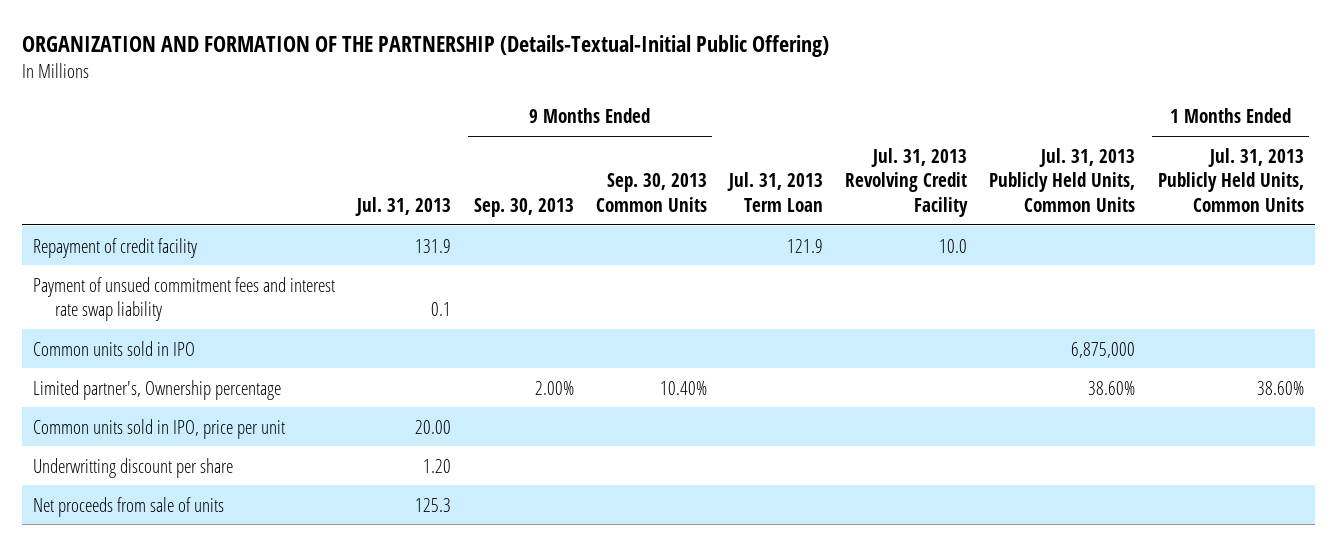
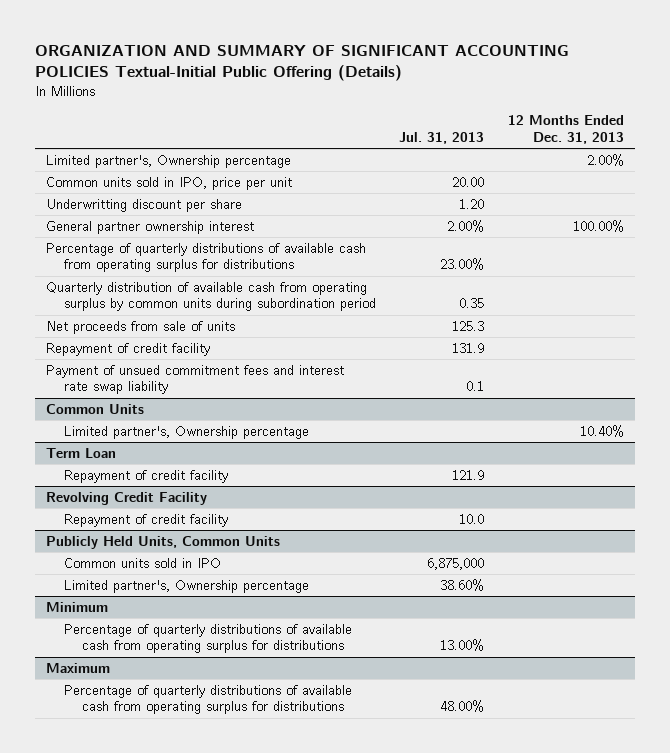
- ORGANIZATION AND FORMATION OF THE PARTNERSHIP (Details-Textual-Initial Public Offering)
+ ORGANIZATION AND SUMMARY OF SIGNIFICANT ACCOUNTING POLICIES Textual-Initial Public Offering (Details)
- | Jul. 31, 2013 | 9 Months Ended Sep. 30, 2013 | 9 Months Ended Sep. 30, 2013 Common Units | Jul. 31, 2013 Term Loan | Jul. 31, 2013 Revolving Credit Facility | Jul. 31, 2013 Publicly Held Units, Common Units | 1 Months Ended Jul. 31, 2013 Publicly Held Units, Common Units
+ | Jul. 31, 2013 | 12 Months Ended Dec. 31, 2013
- Common units sold in IPO | | | | | | 6,875,000 |
+ General partner ownership interest | 2.00% | 100.00%
+ Percentage of quarterly distributions of available cash from operating surplus for distributions | 23.00% |
+ Quarterly distribution of available cash from operating surplus by common units during subordination period | 0.35 |
moved down: Repayment of credit facility | 131.9 |
moved down: Payment of unsued commitment fees and interest rate swap liability | 0.1 |
+ Common Units
+ Limited partner's, Ownership percentage | | 10.40%
+ Term Loan
+ Repayment of credit facility | 121.9 |
+ Revolving Credit Facility
+ Repayment of credit facility | 10.0 |
+ Publicly Held Units, Common Units
+ Common units sold in IPO | 6,875,000 |
+ Limited partner's, Ownership percentage | 38.60% |
+ Minimum
+ Percentage of quarterly distributions of available cash from operating surplus for distributions | 13.00% |
+ Maximum
+ Percentage of quarterly distributions of available cash from operating surplus for distributions | 48.00% |

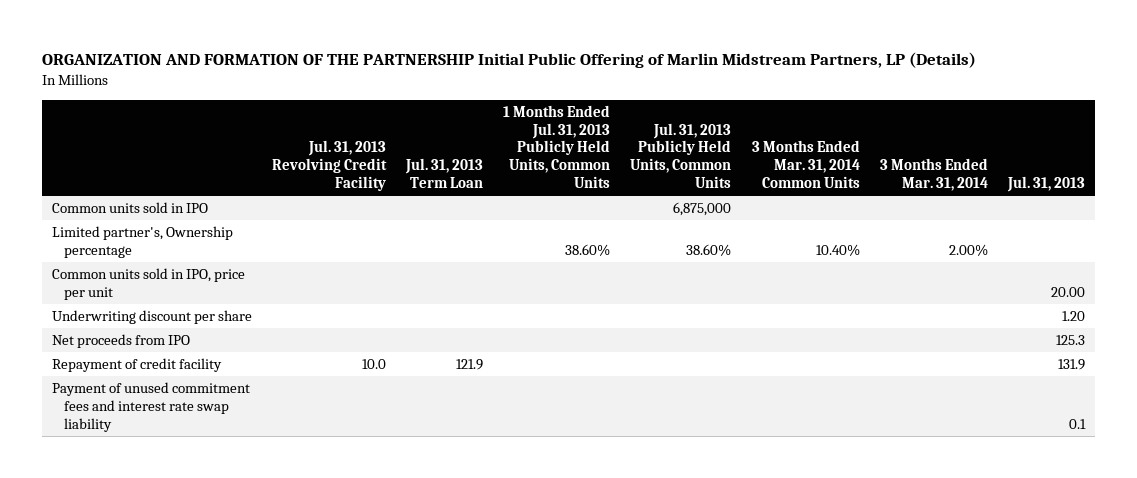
- ORGANIZATION AND SUMMARY OF SIGNIFICANT ACCOUNTING POLICIES Textual-Initial Public Offering (Details)
+ ORGANIZATION AND FORMATION OF THE PARTNERSHIP Initial Public Offering of Marlin Midstream Partners, LP (Details)
- | Jul. 31, 2013 | 12 Months Ended Dec. 31, 2013
+ | Jul. 31, 2013 Revolving Credit Facility | Jul. 31, 2013 Term Loan | 1 Months Ended Jul. 31, 2013 Publicly Held Units, Common Units | Jul. 31, 2013 Publicly Held Units, Common Units | 3 Months Ended Mar. 31, 2014 Common Units | 3 Months Ended Mar. 31, 2014 | Jul. 31, 2013
+ Common units sold in IPO | | | | 6,875,000 | | |
- Underwritting discount per share | 1.20 |
- General partner ownership interest | 2.00% | 100.00%
- Percentage of quarterly distributions of available cash from operating surplus for distributions | 23.00% |
- Quarterly distribution of available cash from operating surplus by common units during subordination period | 0.35 |
- Net proceeds from sale of units | 125.3 |
+ Underwriting discount per share | | | | | | | 1.20
+ Net proceeds from IPO | | | | | | | 125.3
- Payment of unsued commitment fees and interest rate swap liability | 0.1 |
- Common Units
- Limited partner's, Ownership percentage | | 10.40%
- Term Loan
- Repayment of credit facility | 121.9 |
- Revolving Credit Facility
- Repayment of credit facility | 10.0 |
- Publicly Held Units, Common Units
- Common units sold in IPO | 6,875,000 |
- Limited partner's, Ownership percentage | 38.60% |
- Minimum
- Percentage of quarterly distributions of available cash from operating surplus for distributions | 13.00% |
- Maximum
- Percentage of quarterly distributions of available cash from operating surplus for distributions | 48.00% |
+ Payment of unused commitment fees and interest rate swap liability | | | | | | | 0.1

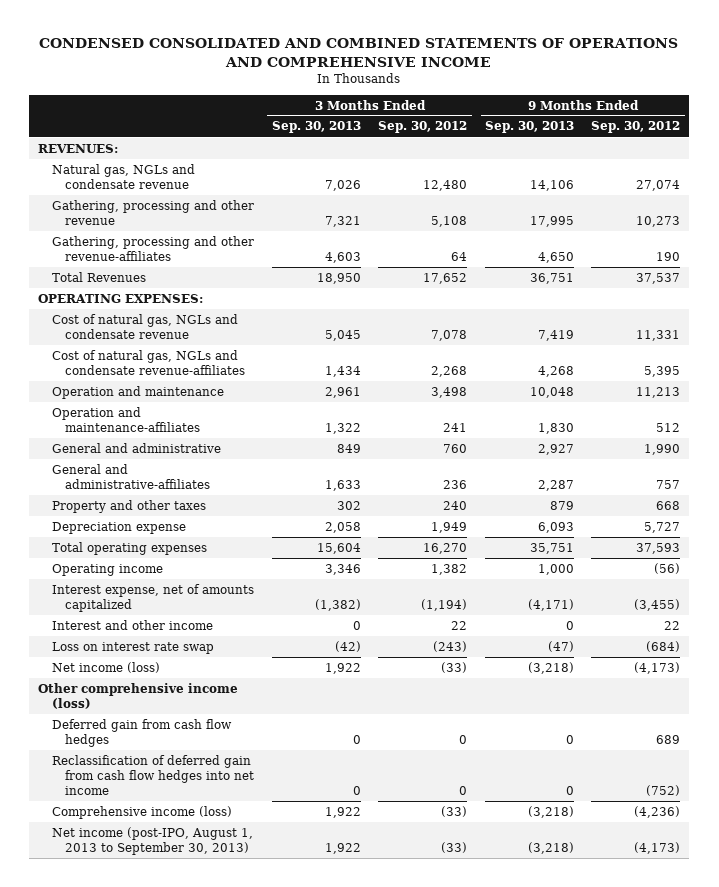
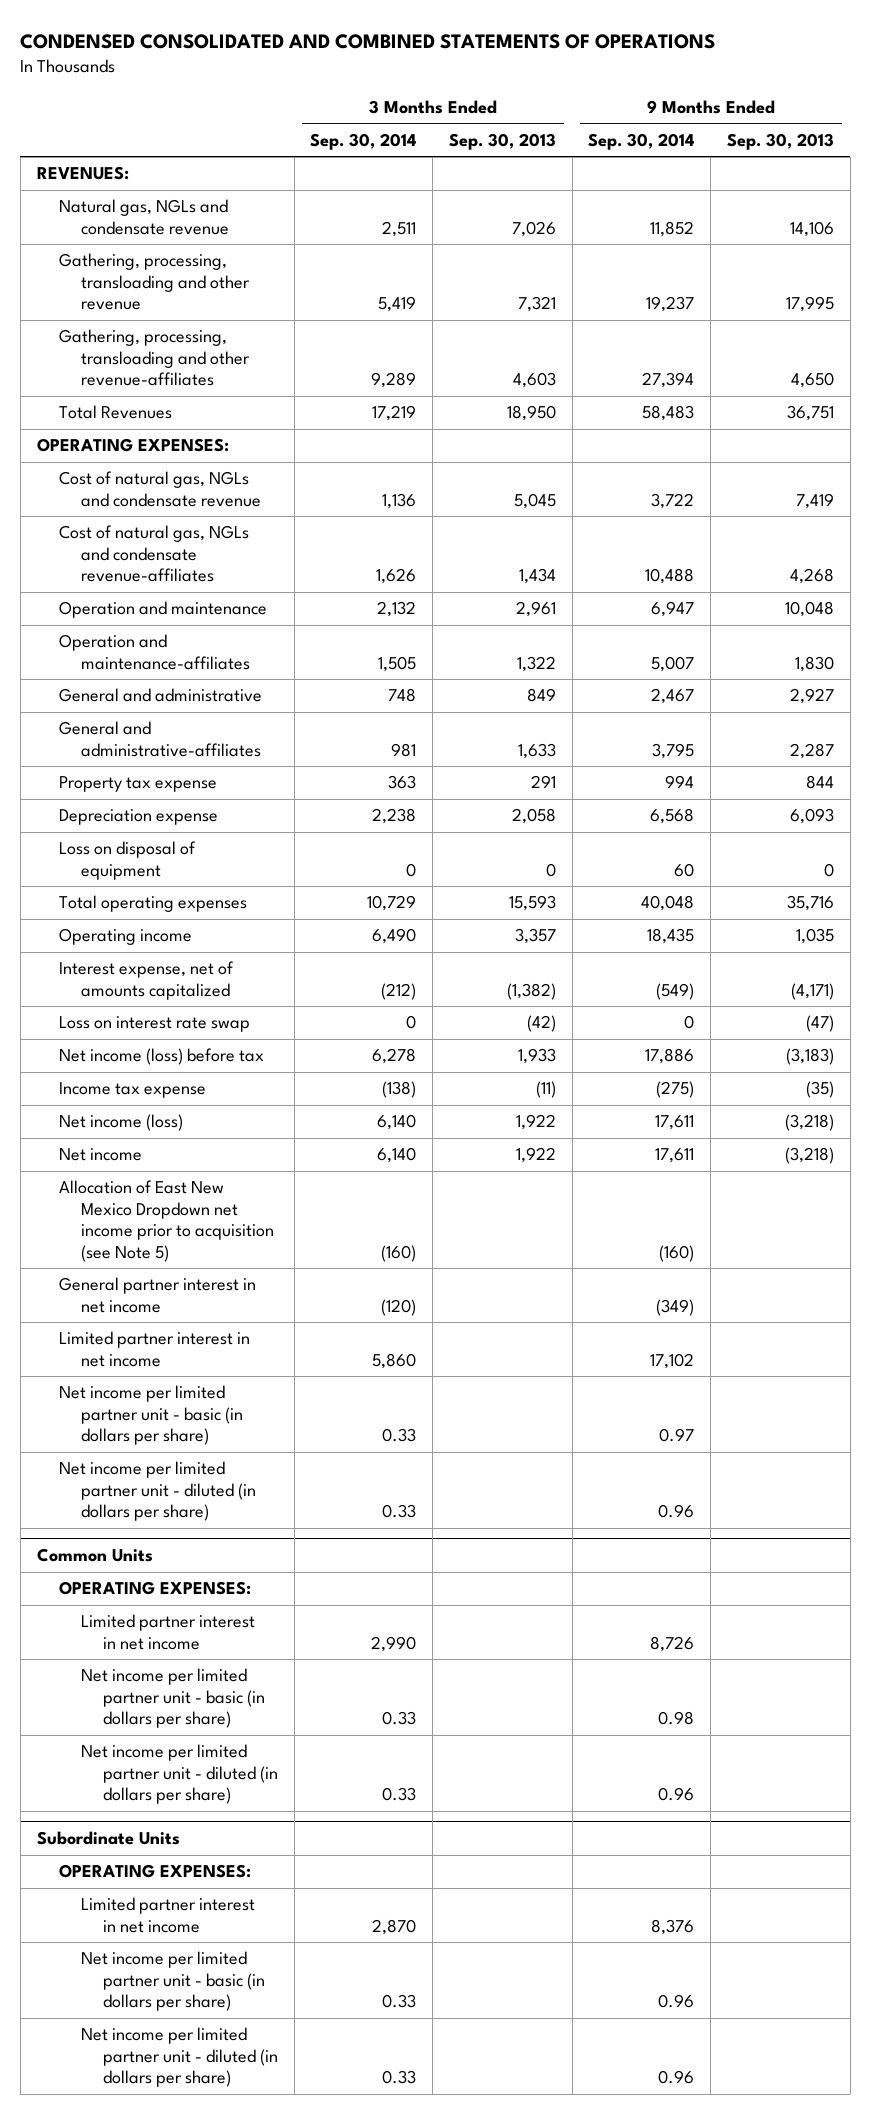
- CONDENSED CONSOLIDATED AND COMBINED STATEMENTS OF OPERATIONS AND COMPREHENSIVE INCOME
+ CONDENSED CONSOLIDATED AND COMBINED STATEMENTS OF OPERATIONS
- | 3 Months Ended Sep. 30, 2013 | 3 Months Ended Sep. 30, 2012 | 9 Months Ended Sep. 30, 2013 | 9 Months Ended Sep. 30, 2012
+ | 3 Months Ended Sep. 30, 2014 | 3 Months Ended Sep. 30, 2013 | 9 Months Ended Sep. 30, 2014 | 9 Months Ended Sep. 30, 2013
- Gathering, processing and other revenue | 7,321 | 5,108 | 17,995 | 10,273
- Gathering, processing and other revenue-affiliates | 4,603 | 64 | 4,650 | 190
+ Gathering, processing, transloading and other revenue | 5,419 | 7,321 | 19,237 | 17,995
+ Gathering, processing, transloading and other revenue-affiliates | 9,289 | 4,603 | 27,394 | 4,650
- Property and other taxes | 302 | 240 | 879 | 668
+ Property tax expense | 363 | 291 | 994 | 844
- Total operating expenses | 15,604 | 16,270 | 35,751 | 37,593
- Operating income | 3,346 | 1,382 | 1,000 | (56)
+ Loss on disposal of equipment | 0 | 0 | 60 | 0
+ Total operating expenses | 10,729 | 15,593 | 40,048 | 35,716
+ Operating income | 6,490 | 3,357 | 18,435 | 1,035
- Interest and other income | 0 | 22 | 0 | 22
+ Net income (loss) before tax | 6,278 | 1,933 | 17,886 | (3,183)
+ Income tax expense | (138) | (11) | (275) | (35)
- Other comprehensive income (loss)
- Deferred gain from cash flow hedges | 0 | 0 | 0 | 689
- Reclassification of deferred gain from cash flow hedges into net income | 0 | 0 | 0 | (752)
- Comprehensive income (loss) | 1,922 | (33) | (3,218) | (4,236)
- Net income (post-IPO, August 1, 2013 to September 30, 2013) | 1,922 | (33) | (3,218) | (4,173)
+ Net income | 6,140 | 1,922 | 17,611 | (3,218)
+ Allocation of East New Mexico Dropdown net income prior to acquisition (see Note 5) | (160) | | (160) |
+ General partner interest in net income | (120) | | (349) |
+ Limited partner interest in net income | 5,860 | | 17,102 |
+ Net income per limited partner unit - basic (in dollars per share) | 0.33 | | 0.97 |
+ Net income per limited partner unit - diluted (in dollars per share) | 0.33 | | 0.96 |
+ Common Units
+ OPERATING EXPENSES:
+ Limited partner interest in net income | 2,990 | | 8,726 |
+ Net income per limited partner unit - basic (in dollars per share) | 0.33 | | 0.98 |
+ Net income per limited partner unit - diluted (in dollars per share) | 0.33 | | 0.96 |
+ Subordinate Units
+ OPERATING EXPENSES:
+ Limited partner interest in net income | 2,870 | | 8,376 |
+ Net income per limited partner unit - basic (in dollars per share) | 0.33 | | 0.96 |
+ Net income per limited partner unit - diluted (in dollars per share) | 0.33 | | 0.96 |

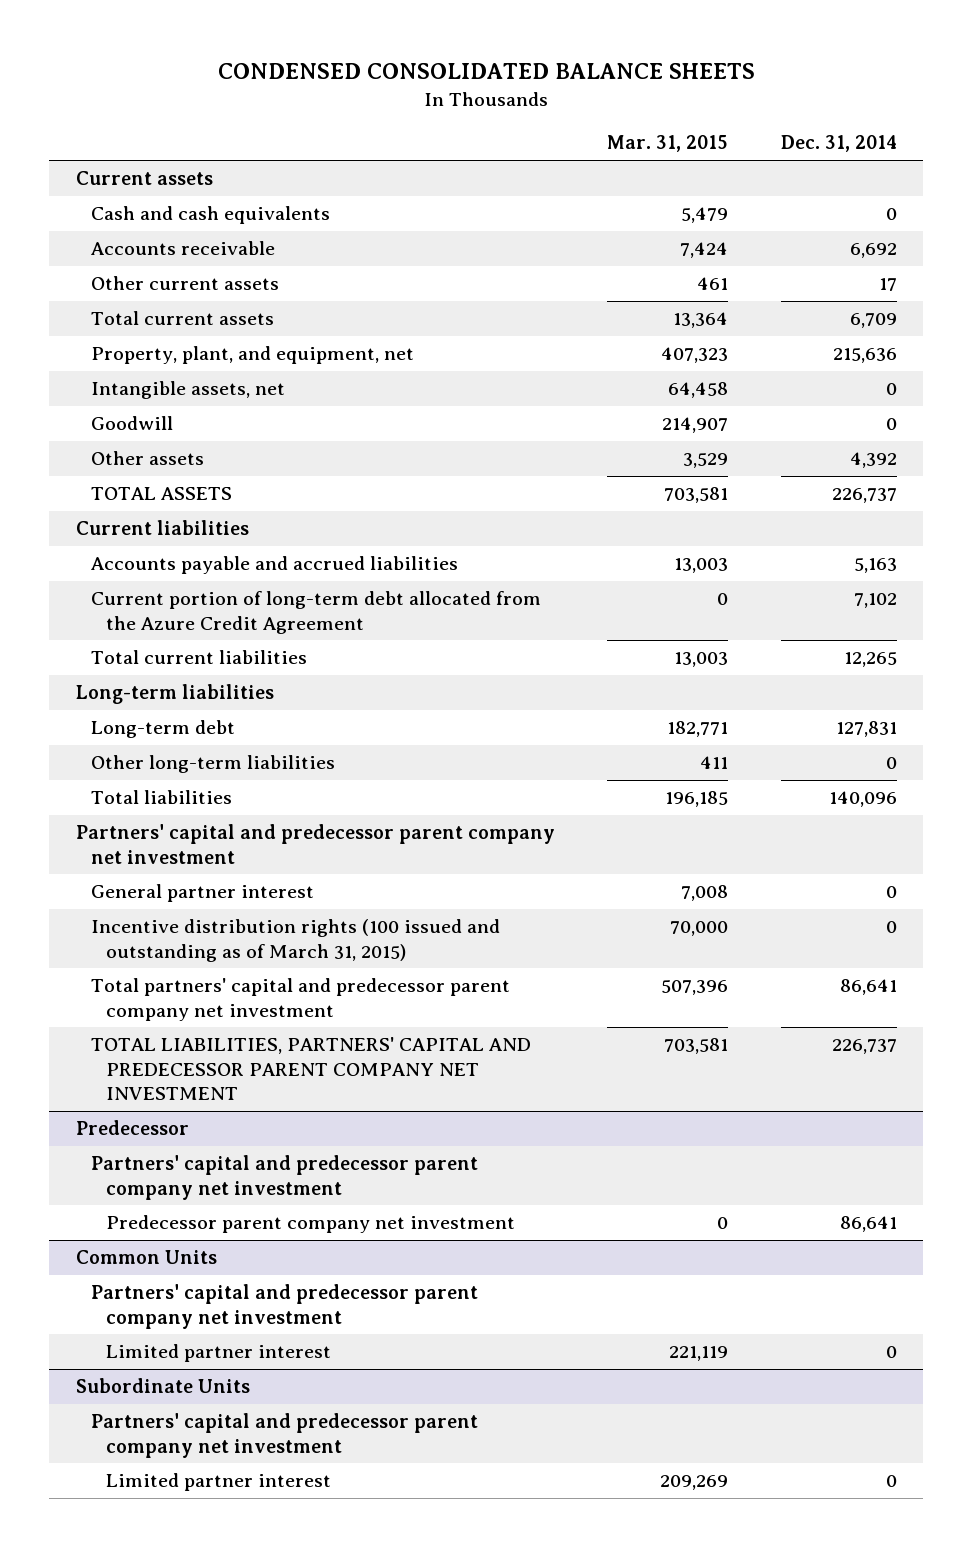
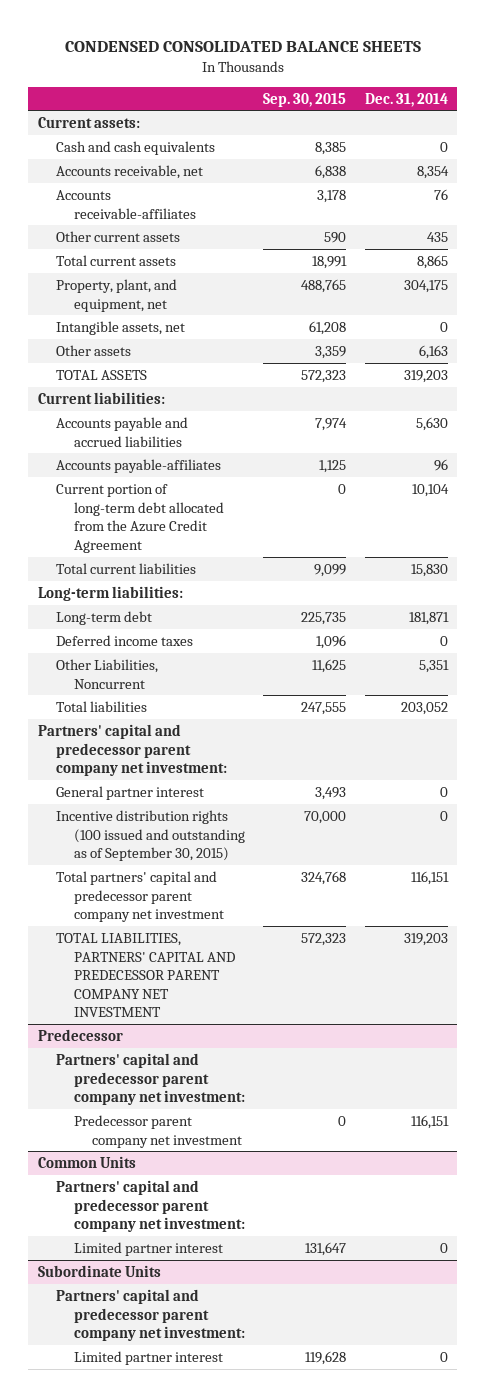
- | Mar. 31, 2015 | Dec. 31, 2014
+ | Sep. 30, 2015 | Dec. 31, 2014
- Current assets
+ Current assets:
- Accounts receivable | 7,424 | 6,692
- Other current assets | 461 | 17
- Total current assets | 13,364 | 6,709
- Property, plant, and equipment, net | 407,323 | 215,636
+ Accounts receivable, net | 6,838 | 8,354
+ Accounts receivable-affiliates | 3,178 | 76
+ Other current assets | 590 | 435
+ Total current assets | 18,991 | 8,865
+ Property, plant, and equipment, net | 488,765 | 304,175
- Goodwill | 214,907 | 0
- Other assets | 3,529 | 4,392
- TOTAL ASSETS | 703,581 | 226,737
- Current liabilities
- Accounts payable and accrued liabilities | 13,003 | 5,163
- Current portion of long-term debt allocated from the Azure Credit Agreement | 0 | 7,102
- Total current liabilities | 13,003 | 12,265
- Long-term liabilities
- Long-term debt | 182,771 | 127,831
- Other long-term liabilities | 411 | 0
- Total liabilities | 196,185 | 140,096
- Partners' capital and predecessor parent company net investment
+ Other assets | 3,359 | 6,163
+ TOTAL ASSETS | 572,323 | 319,203
+ Current liabilities:
+ Accounts payable and accrued liabilities | 7,974 | 5,630
+ Accounts payable-affiliates | 1,125 | 96
+ Current portion of long-term debt allocated from the Azure Credit Agreement | 0 | 10,104
+ Total current liabilities | 9,099 | 15,830
+ Long-term liabilities:
+ Long-term debt | 225,735 | 181,871
+ Deferred income taxes | 1,096 | 0
+ Other Liabilities, Noncurrent | 11,625 | 5,351
+ Total liabilities | 247,555 | 203,052
+ Partners' capital and predecessor parent company net investment:
- Incentive distribution rights (100 issued and outstanding as of March 31, 2015) | 70,000 | 0
- Total partners' capital and predecessor parent company net investment | 507,396 | 86,641
- TOTAL LIABILITIES, PARTNERS' CAPITAL AND PREDECESSOR PARENT COMPANY NET INVESTMENT | 703,581 | 226,737
+ Incentive distribution rights (100 issued and outstanding as of September 30, 2015) | 70,000 | 0
+ Total partners' capital and predecessor parent company net investment | 324,768 | 116,151
+ TOTAL LIABILITIES, PARTNERS' CAPITAL AND PREDECESSOR PARENT COMPANY NET INVESTMENT | 572,323 | 319,203
@ Predecessor
- Partners' capital and predecessor parent company net investment
- Predecessor parent company net investment | 0 | 86,641
+ Partners' capital and predecessor parent company net investment:
+ Predecessor parent company net investment | 0 | 116,151
@ Common Units
- Partners' capital and predecessor parent company net investment
+ Partners' capital and predecessor parent company net investment:
@ Subordinate Units
- Partners' capital and predecessor parent company net investment
+ Partners' capital and predecessor parent company net investment:

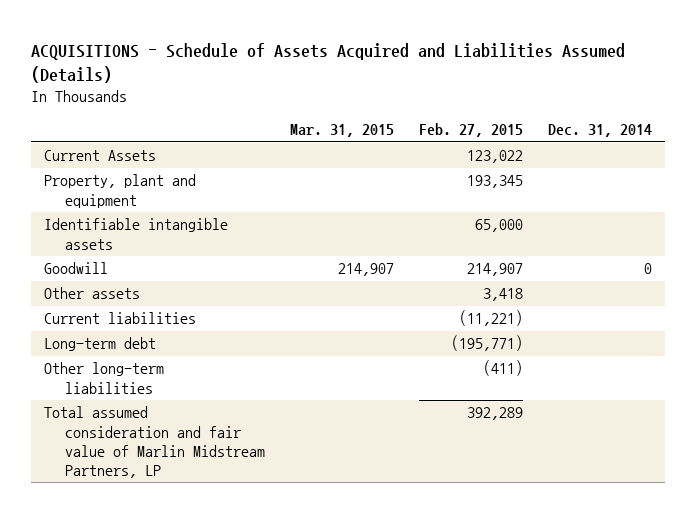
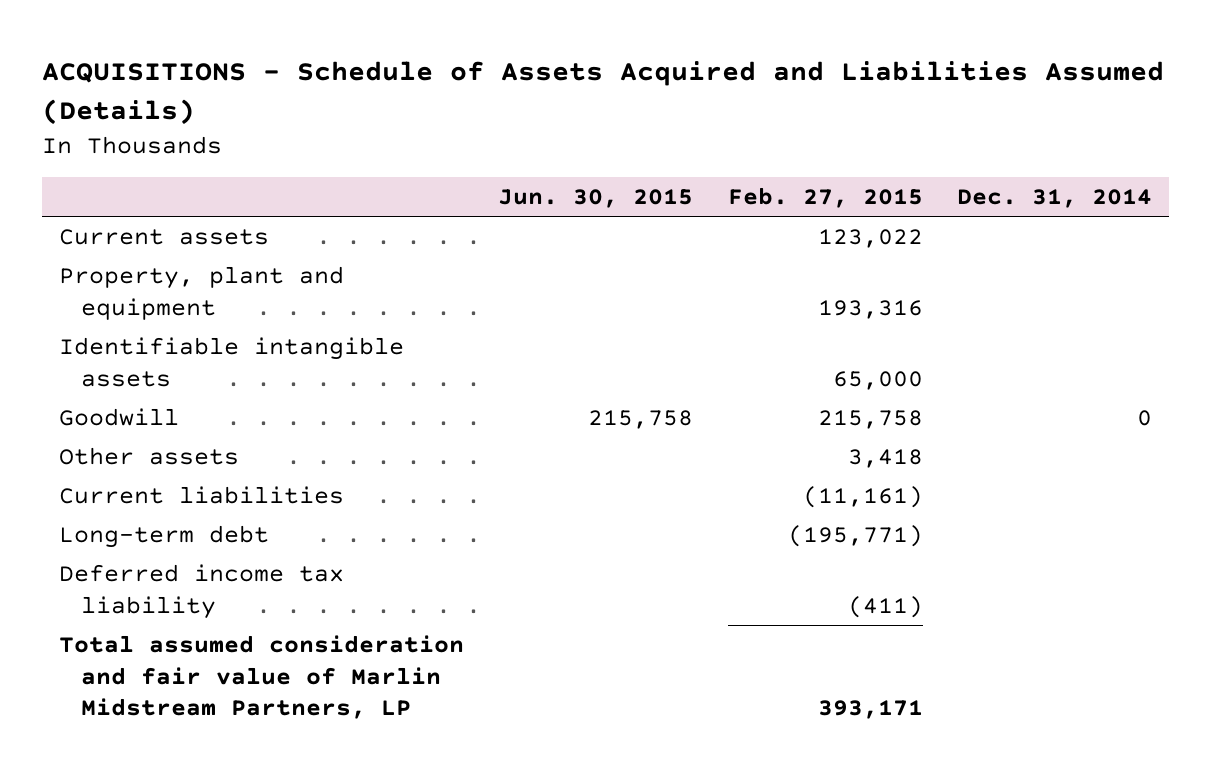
- | Mar. 31, 2015 | Feb. 27, 2015 | Dec. 31, 2014
+ | Jun. 30, 2015 | Feb. 27, 2015 | Dec. 31, 2014
- Current Assets | | 123,022 |
- Property, plant and equipment | | 193,345 |
+ Current assets | | 123,022 |
+ Property, plant and equipment | | 193,316 |
- Goodwill | 214,907 | 214,907 | 0
+ Goodwill | 215,758 | 215,758 | 0
- Current liabilities | | (11,221) |
+ Current liabilities | | (11,161) |
- Other long-term liabilities | | (411) |
- Total assumed consideration and fair value of Marlin Midstream Partners, LP | | 392,289 |
+ Deferred income tax liability | | (411) |
+ Total assumed consideration and fair value of Marlin Midstream Partners, LP | | 393,171 |

